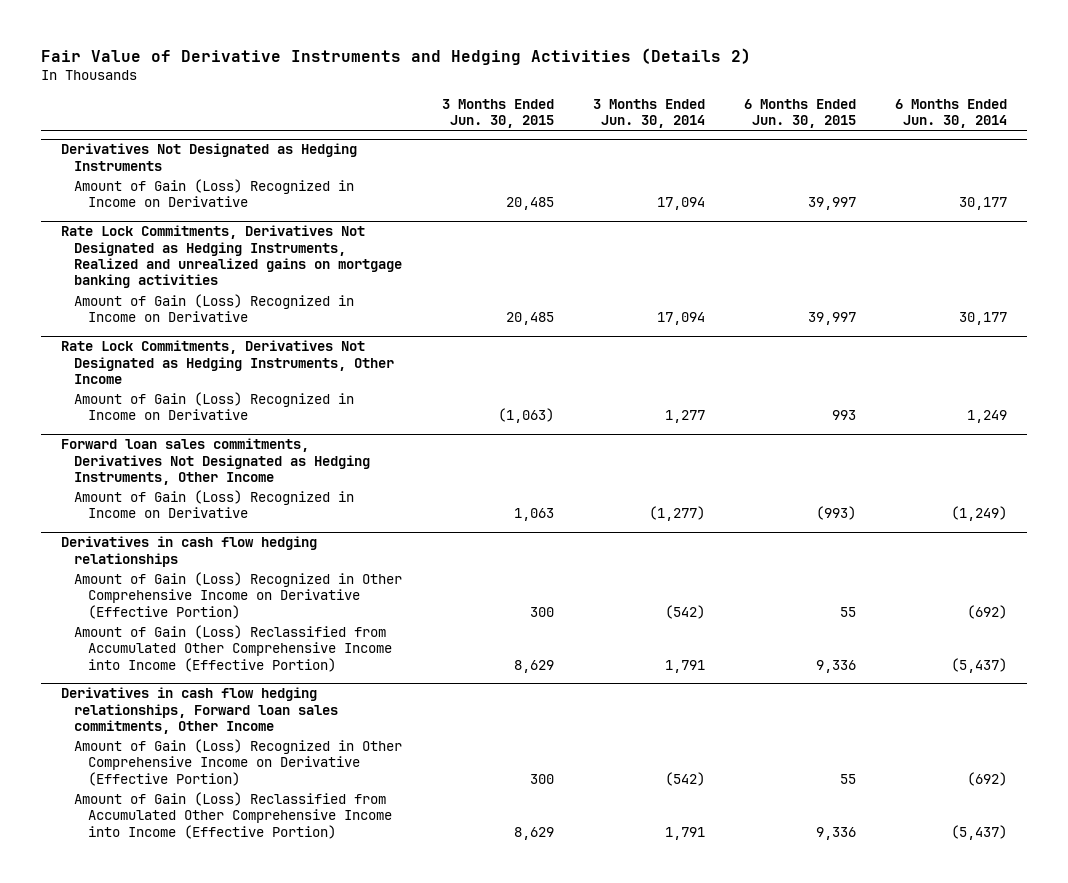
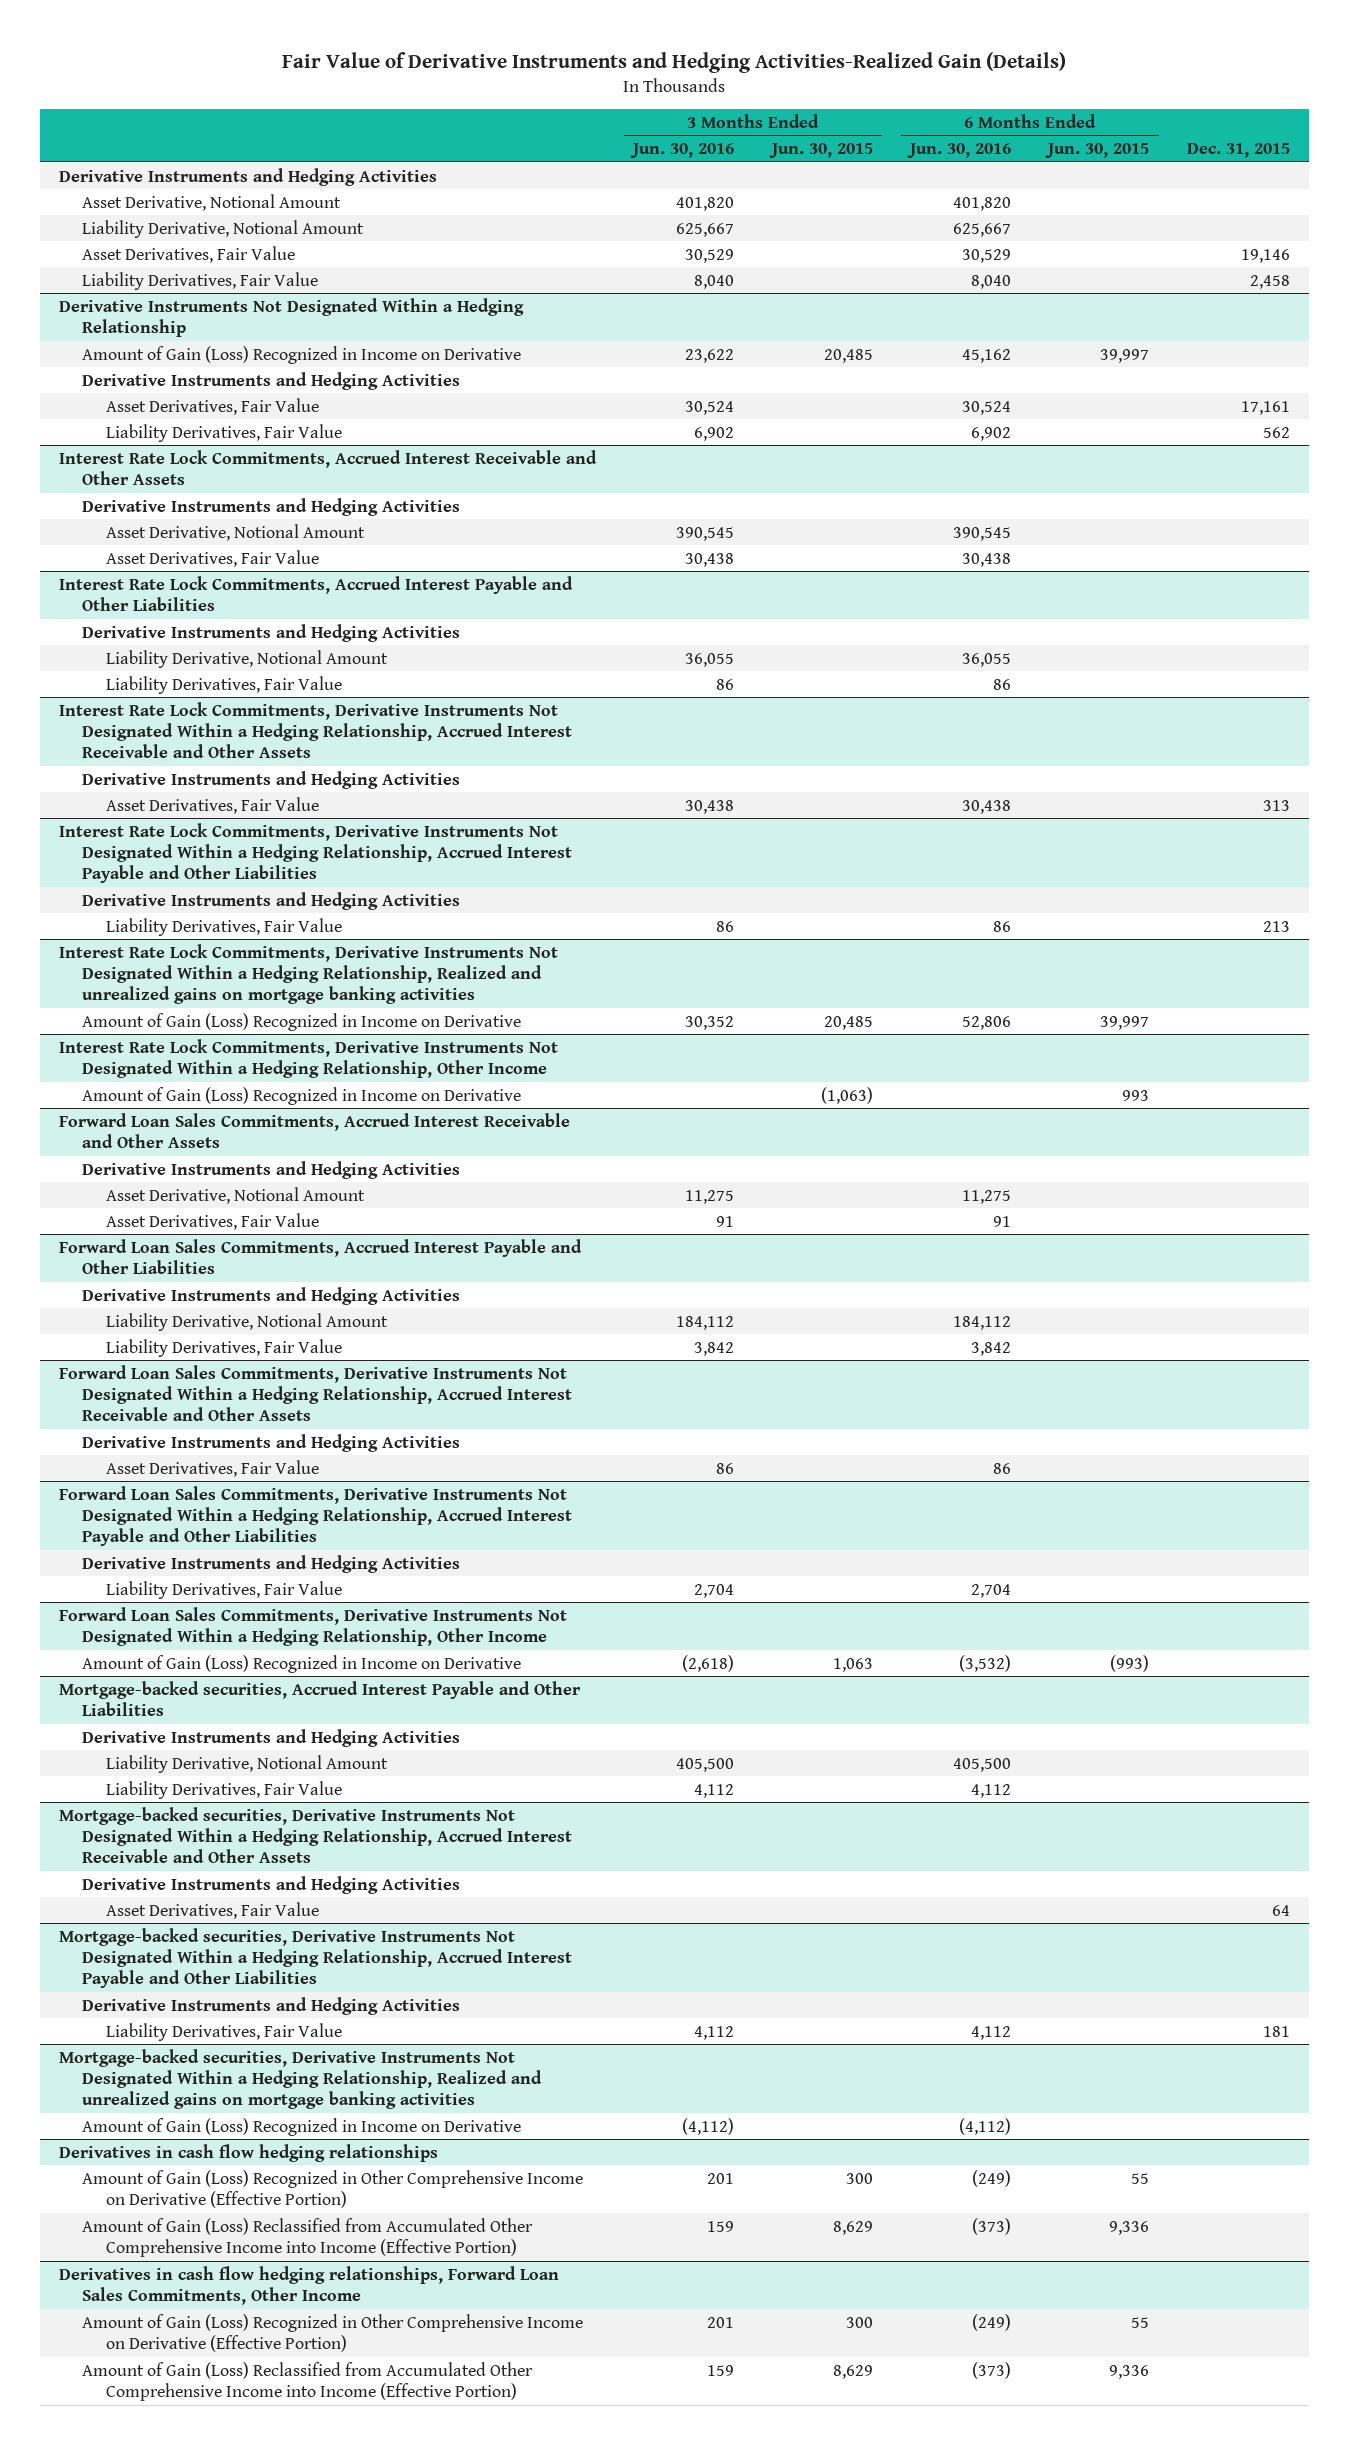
- Fair Value of Derivative Instruments and Hedging Activities (Details 2)
+ Fair Value of Derivative Instruments and Hedging Activities-Realized Gain (Details)
- | 3 Months Ended Jun. 30, 2015 | 3 Months Ended Jun. 30, 2014 | 6 Months Ended Jun. 30, 2015 | 6 Months Ended Jun. 30, 2014
+ | 3 Months Ended Jun. 30, 2016 | 3 Months Ended Jun. 30, 2015 | 6 Months Ended Jun. 30, 2016 | 6 Months Ended Jun. 30, 2015 | Dec. 31, 2015
- Derivatives Not Designated as Hedging Instruments
+ Derivative Instruments and Hedging Activities
+ Asset Derivative, Notional Amount | 401,820 | | 401,820 | |
+ Liability Derivative, Notional Amount | 625,667 | | 625,667 | |
+ Asset Derivatives, Fair Value | 30,529 | | 30,529 | | 19,146
+ Liability Derivatives, Fair Value | 8,040 | | 8,040 | | 2,458
+ Derivative Instruments Not Designated Within a Hedging Relationship
- Rate Lock Commitments, Derivatives Not Designated as Hedging Instruments, Realized and unrealized gains on mortgage banking activities
+ Derivative Instruments and Hedging Activities
+ Asset Derivatives, Fair Value | 30,524 | | 30,524 | | 17,161
+ Liability Derivatives, Fair Value | 6,902 | | 6,902 | | 562
+ Interest Rate Lock Commitments, Accrued Interest Receivable and Other Assets
+ Derivative Instruments and Hedging Activities
+ Asset Derivative, Notional Amount | 390,545 | | 390,545 | |
+ Asset Derivatives, Fair Value | 30,438 | | 30,438 | |
+ Interest Rate Lock Commitments, Accrued Interest Payable and Other Liabilities
+ Derivative Instruments and Hedging Activities
+ Liability Derivative, Notional Amount | 36,055 | | 36,055 | |
+ Liability Derivatives, Fair Value | 86 | | 86 | |
+ Interest Rate Lock Commitments, Derivative Instruments Not Designated Within a Hedging Relationship, Accrued Interest Receivable and Other Assets
+ Derivative Instruments and Hedging Activities
+ Asset Derivatives, Fair Value | 30,438 | | 30,438 | | 313
+ Interest Rate Lock Commitments, Derivative Instruments Not Designated Within a Hedging Relationship, Accrued Interest Payable and Other Liabilities
+ Derivative Instruments and Hedging Activities
+ Liability Derivatives, Fair Value | 86 | | 86 | | 213
+ Interest Rate Lock Commitments, Derivative Instruments Not Designated Within a Hedging Relationship, Realized and unrealized gains on mortgage banking activities
- Rate Lock Commitments, Derivatives Not Designated as Hedging Instruments, Other Income
+ Interest Rate Lock Commitments, Derivative Instruments Not Designated Within a Hedging Relationship, Other Income
- Forward loan sales commitments, Derivatives Not Designated as Hedging Instruments, Other Income
+ Forward Loan Sales Commitments, Accrued Interest Receivable and Other Assets
+ Derivative Instruments and Hedging Activities
+ Asset Derivative, Notional Amount | 11,275 | | 11,275 | |
+ Asset Derivatives, Fair Value | 91 | | 91 | |
+ Forward Loan Sales Commitments, Accrued Interest Payable and Other Liabilities
+ Derivative Instruments and Hedging Activities
+ Liability Derivative, Notional Amount | 184,112 | | 184,112 | |
+ Liability Derivatives, Fair Value | 3,842 | | 3,842 | |
+ Forward Loan Sales Commitments, Derivative Instruments Not Designated Within a Hedging Relationship, Accrued Interest Receivable and Other Assets
+ Derivative Instruments and Hedging Activities
+ Asset Derivatives, Fair Value | 86 | | 86 | |
+ Forward Loan Sales Commitments, Derivative Instruments Not Designated Within a Hedging Relationship, Accrued Interest Payable and Other Liabilities
+ Derivative Instruments and Hedging Activities
+ Liability Derivatives, Fair Value | 2,704 | | 2,704 | |
+ Forward Loan Sales Commitments, Derivative Instruments Not Designated Within a Hedging Relationship, Other Income
+ Mortgage-backed securities, Accrued Interest Payable and Other Liabilities
+ Derivative Instruments and Hedging Activities
+ Liability Derivative, Notional Amount | 405,500 | | 405,500 | |
+ Liability Derivatives, Fair Value | 4,112 | | 4,112 | |
+ Mortgage-backed securities, Derivative Instruments Not Designated Within a Hedging Relationship, Accrued Interest Receivable and Other Assets
+ Derivative Instruments and Hedging Activities
+ Asset Derivatives, Fair Value | | | | | 64
+ Mortgage-backed securities, Derivative Instruments Not Designated Within a Hedging Relationship, Accrued Interest Payable and Other Liabilities
+ Derivative Instruments and Hedging Activities
+ Liability Derivatives, Fair Value | 4,112 | | 4,112 | | 181
+ Mortgage-backed securities, Derivative Instruments Not Designated Within a Hedging Relationship, Realized and unrealized gains on mortgage banking activities
+ Amount of Gain (Loss) Recognized in Income on Derivative | (4,112) | | (4,112) | |
- Derivatives in cash flow hedging relationships, Forward loan sales commitments, Other Income
+ Derivatives in cash flow hedging relationships, Forward Loan Sales Commitments, Other Income

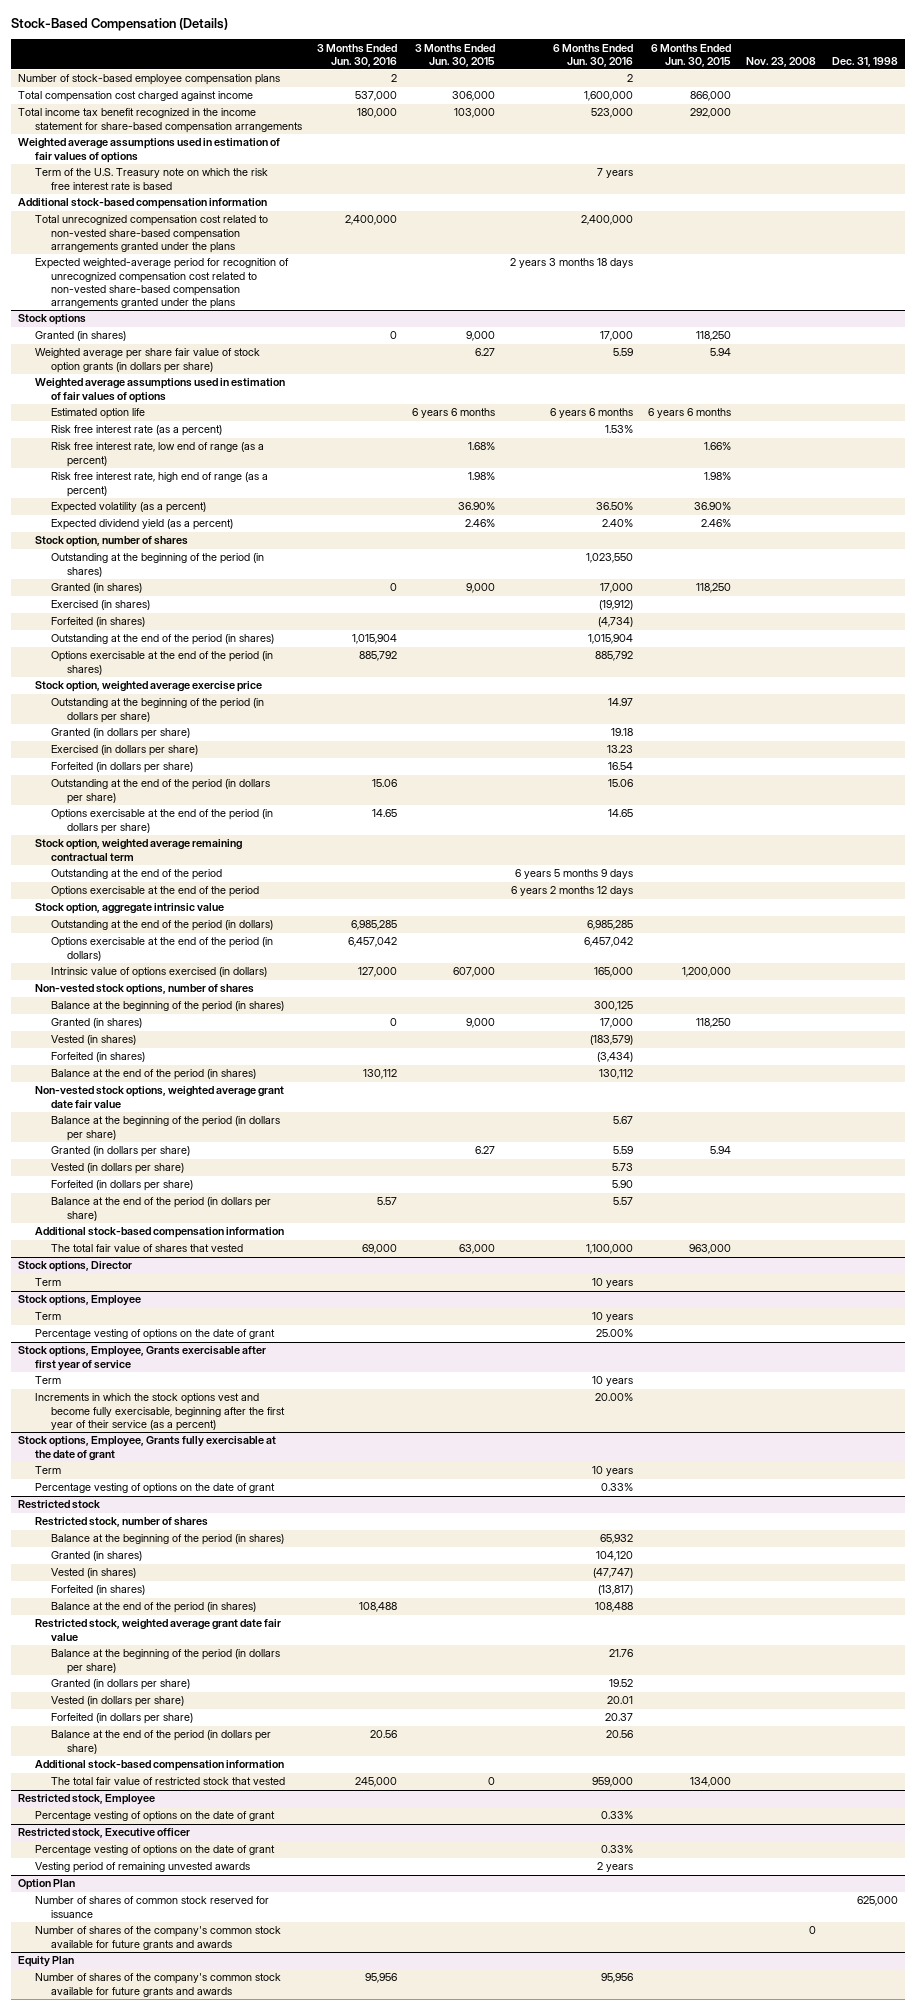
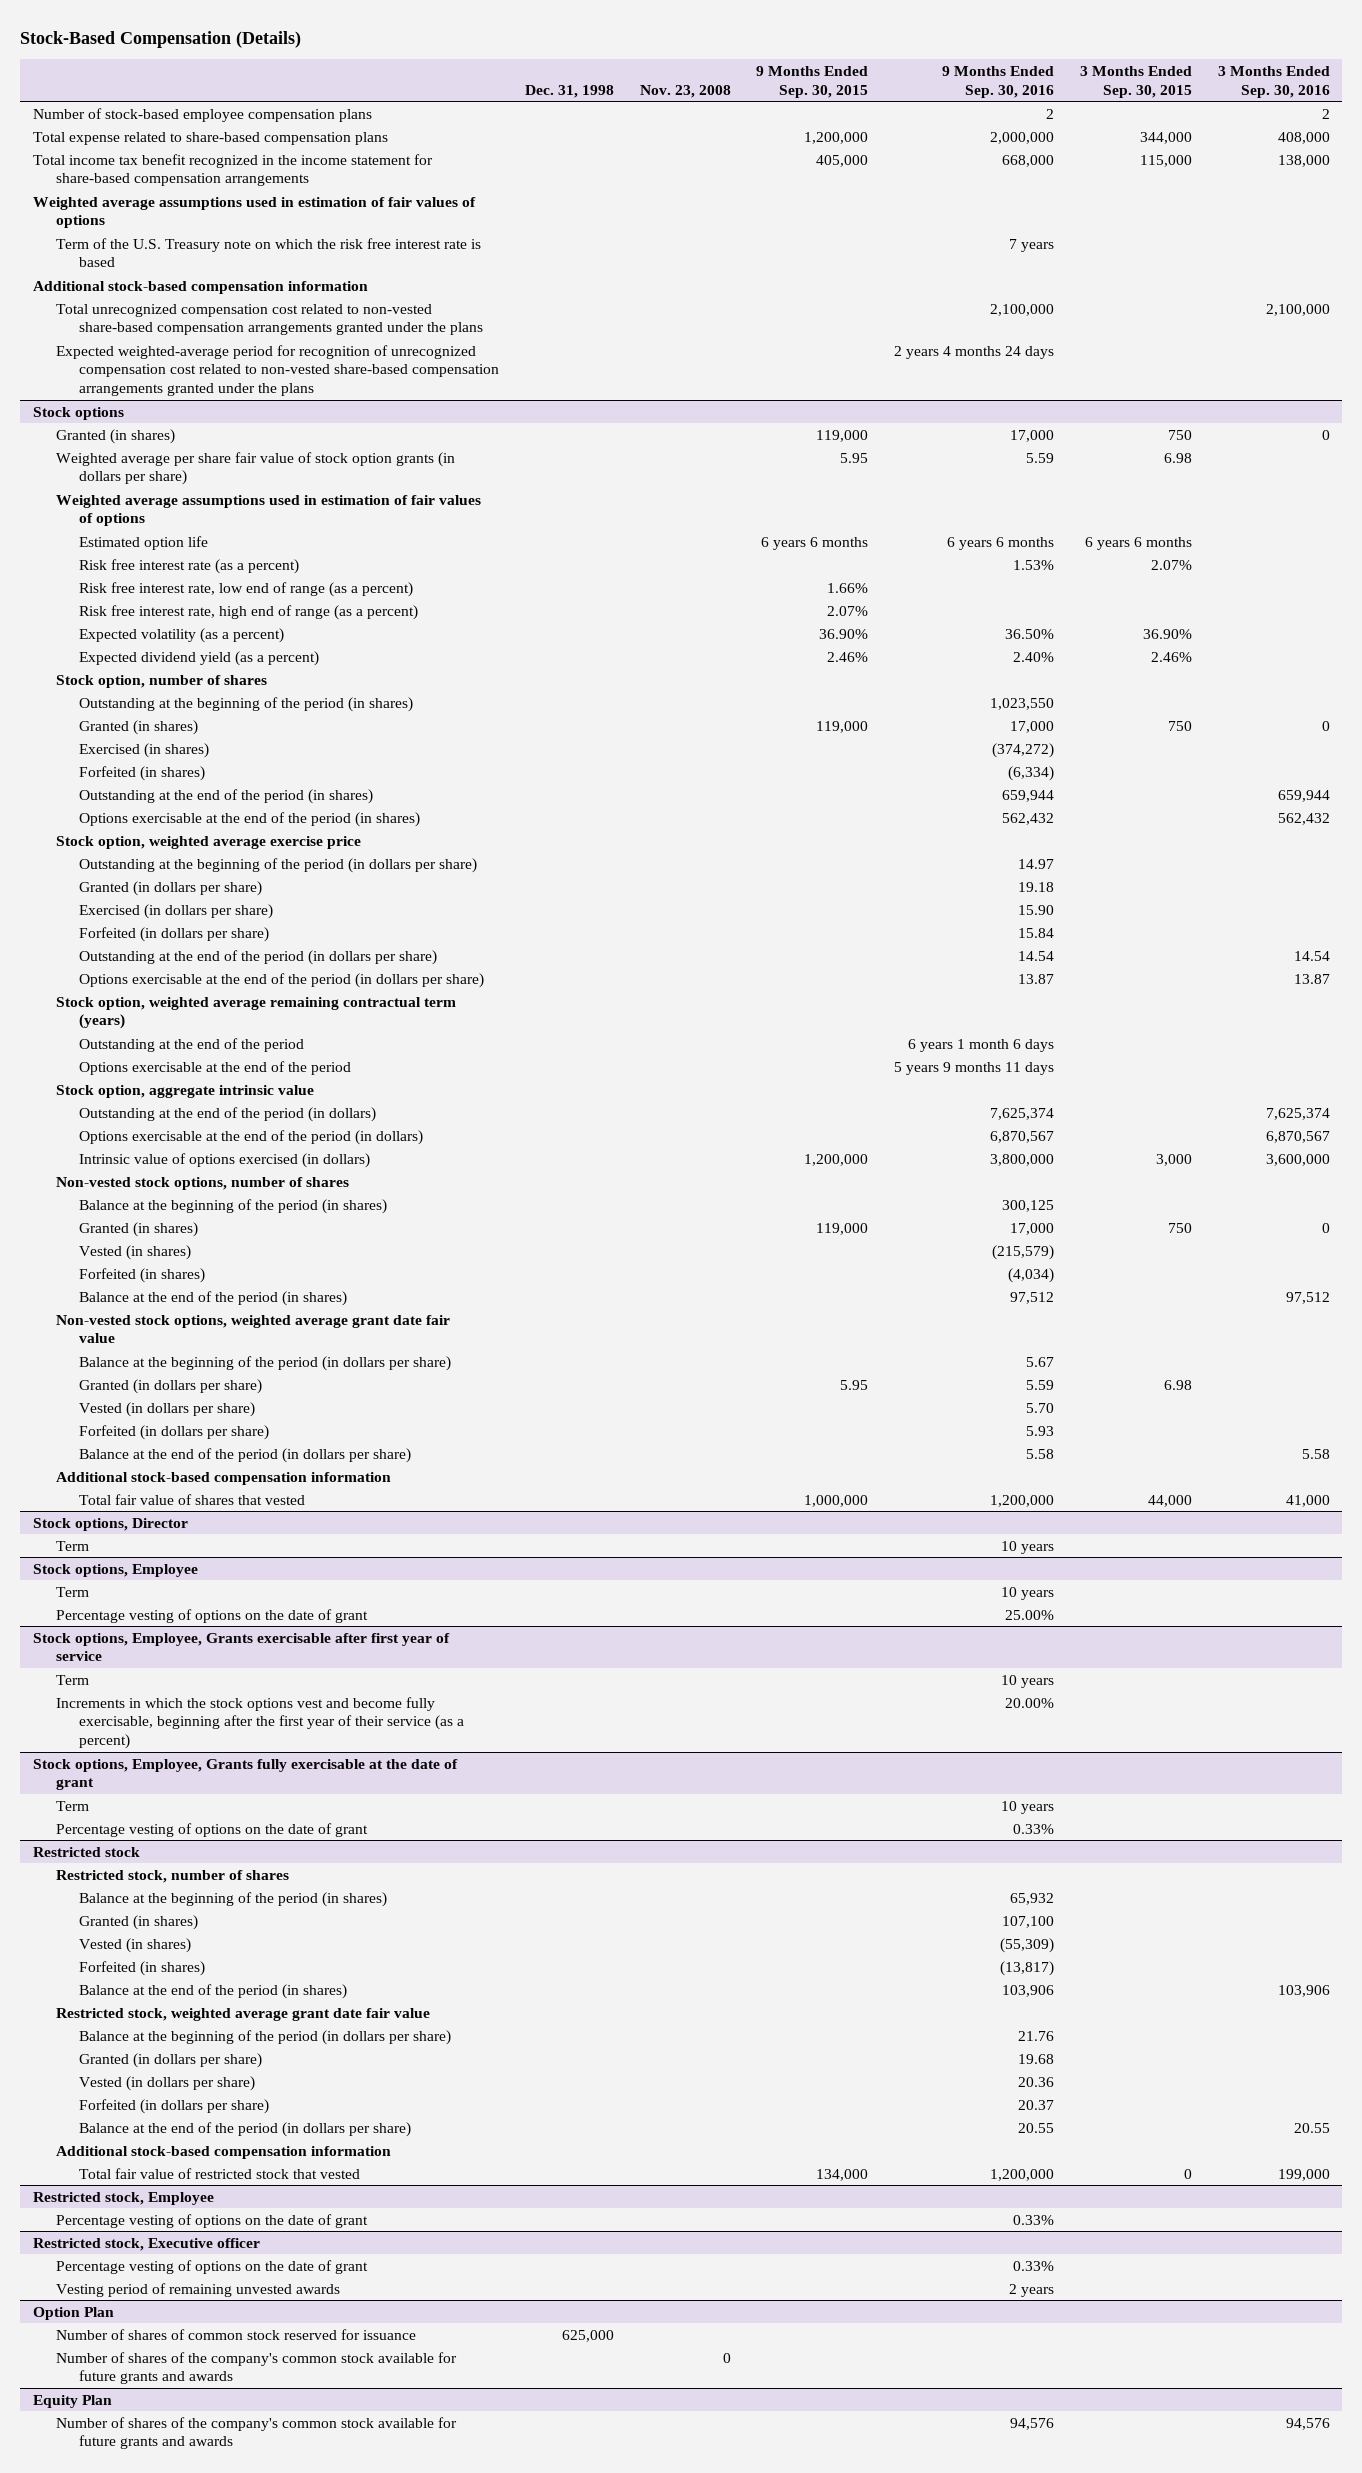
- | 3 Months Ended Jun. 30, 2016 | 3 Months Ended Jun. 30, 2015 | 6 Months Ended Jun. 30, 2016 | 6 Months Ended Jun. 30, 2015 | Nov. 23, 2008 | Dec. 31, 1998
+ | Dec. 31, 1998 | Nov. 23, 2008 | 9 Months Ended Sep. 30, 2015 | 9 Months Ended Sep. 30, 2016 | 3 Months Ended Sep. 30, 2015 | 3 Months Ended Sep. 30, 2016
- Total compensation cost charged against income | 537,000 | 306,000 | 1,600,000 | 866,000 | |
+ Total expense related to share-based compensation plans | | | 1,200,000 | 2,000,000 | 344,000 | 408,000
@ Stock options
- Stock option, weighted average remaining contractual term
+ Stock option, weighted average remaining contractual term (years)
- The total fair value of shares that vested | 69,000 | 63,000 | 1,100,000 | 963,000 | |
+ Total fair value of shares that vested | | | 1,000,000 | 1,200,000 | 44,000 | 41,000
@ Restricted stock
- The total fair value of restricted stock that vested | 245,000 | 0 | 959,000 | 134,000 | |
+ Total fair value of restricted stock that vested | | | 134,000 | 1,200,000 | 0 | 199,000

